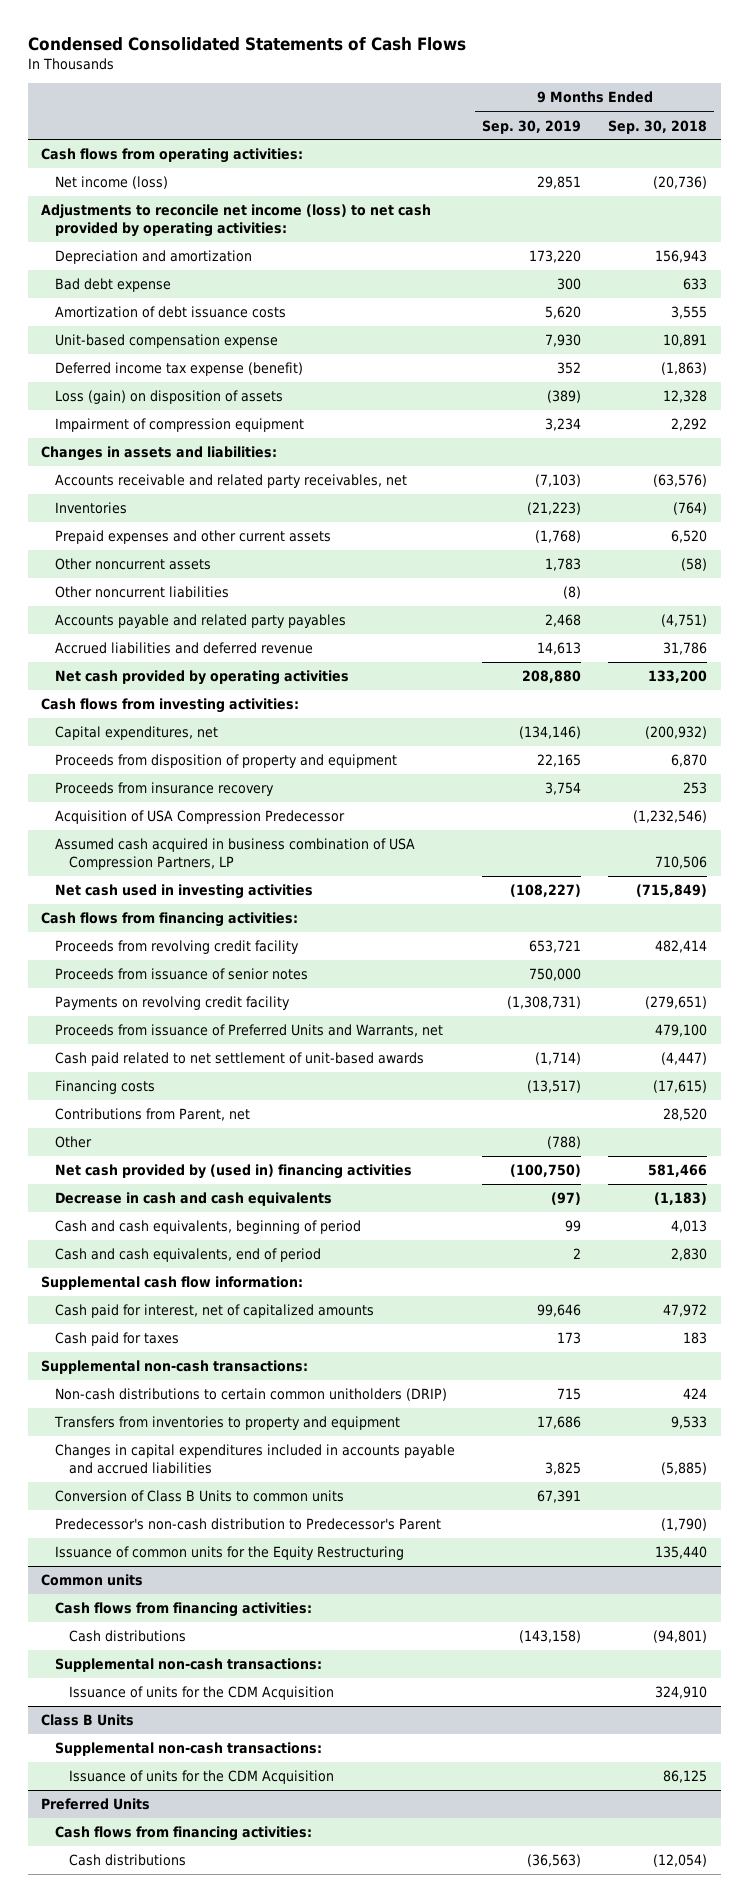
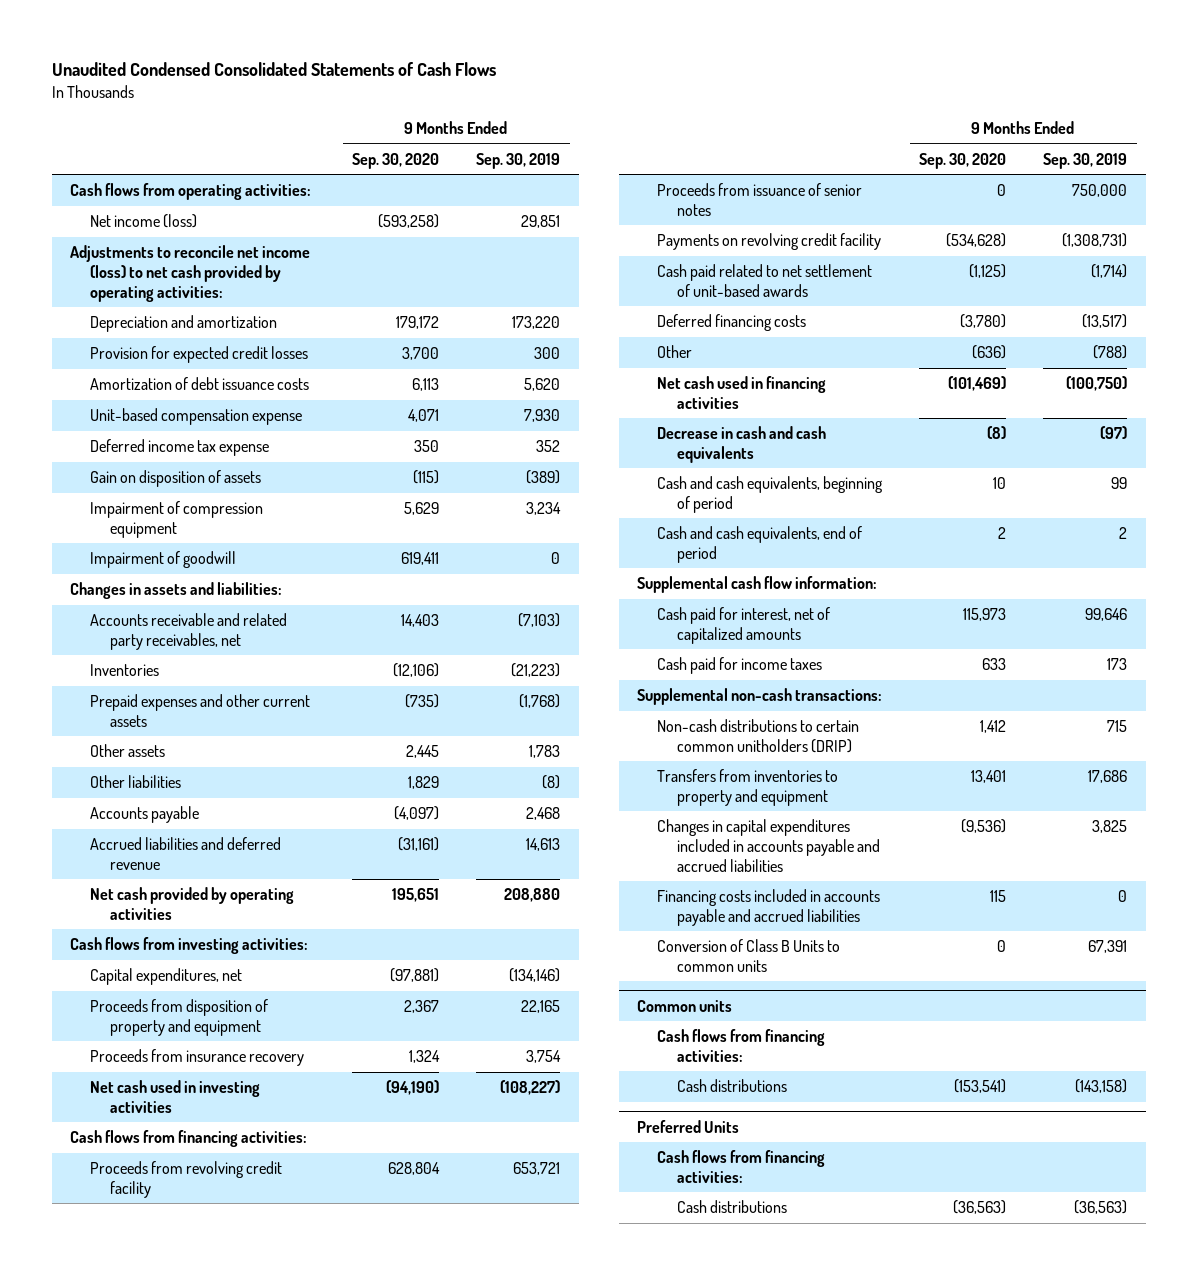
- Condensed Consolidated Statements of Cash Flows
+ Unaudited Condensed Consolidated Statements of Cash Flows
- | 9 Months Ended Sep. 30, 2019 | 9 Months Ended Sep. 30, 2018
+ | 9 Months Ended Sep. 30, 2020 | 9 Months Ended Sep. 30, 2019
- Bad debt expense | 300 | 633
+ Provision for expected credit losses | 3,700 | 300
- Deferred income tax expense (benefit) | 352 | (1,863)
- Loss (gain) on disposition of assets | (389) | 12,328
+ Deferred income tax expense | 350 | 352
+ Gain on disposition of assets | (115) | (389)
+ Impairment of goodwill | 619,411 | 0
- Other noncurrent assets | 1,783 | (58)
- Other noncurrent liabilities | (8) |
- Accounts payable and related party payables | 2,468 | (4,751)
+ Other assets | 2,445 | 1,783
+ Other liabilities | 1,829 | (8)
+ Accounts payable | (4,097) | 2,468
- Acquisition of USA Compression Predecessor | | (1,232,546)
- Assumed cash acquired in business combination of USA Compression Partners, LP | | 710,506
- Proceeds from issuance of Preferred Units and Warrants, net | | 479,100
- Financing costs | (13,517) | (17,615)
- Contributions from Parent, net | | 28,520
+ Deferred financing costs | (3,780) | (13,517)
- Net cash provided by (used in) financing activities | (100,750) | 581,466
+ Net cash used in financing activities | (101,469) | (100,750)
- Cash paid for taxes | 173 | 183
+ Cash paid for income taxes | 633 | 173
+ Financing costs included in accounts payable and accrued liabilities | 115 | 0
- Predecessor's non-cash distribution to Predecessor's Parent | | (1,790)
- Issuance of common units for the Equity Restructuring | | 135,440
@ Common units
- Supplemental non-cash transactions:
- Issuance of units for the CDM Acquisition | | 324,910
- Class B Units
- Supplemental non-cash transactions:
- Issuance of units for the CDM Acquisition | | 86,125

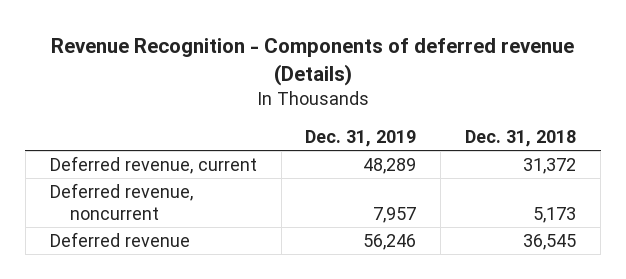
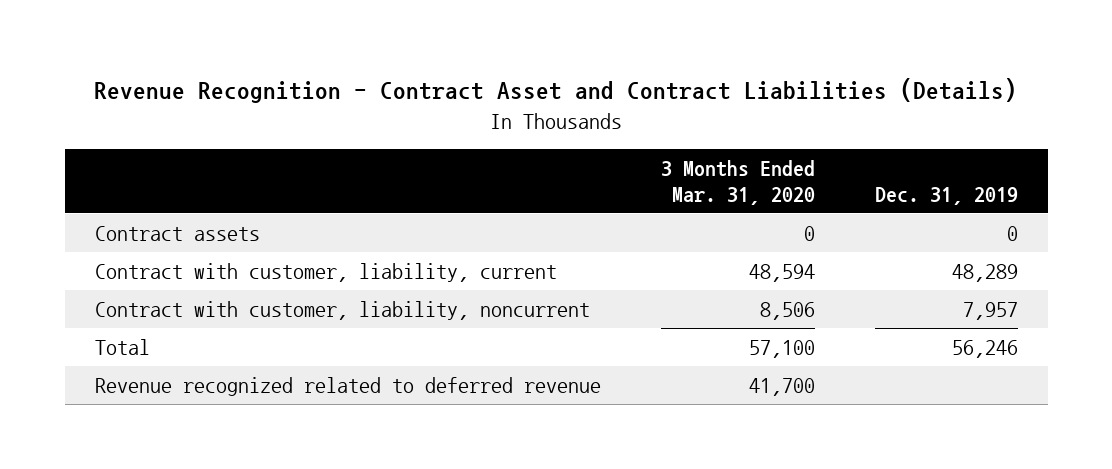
- Revenue Recognition - Components of deferred revenue (Details)
+ Revenue Recognition - Contract Asset and Contract Liabilities (Details)
- | Dec. 31, 2019 | Dec. 31, 2018
+ | 3 Months Ended Mar. 31, 2020 | Dec. 31, 2019
- Deferred revenue, current | 48,289 | 31,372
- Deferred revenue, noncurrent | 7,957 | 5,173
- Deferred revenue | 56,246 | 36,545
+ Contract assets | 0 | 0
+ Contract with customer, liability, current | 48,594 | 48,289
+ Contract with customer, liability, noncurrent | 8,506 | 7,957
+ Total | 57,100 | 56,246
+ Revenue recognized related to deferred revenue | 41,700 |

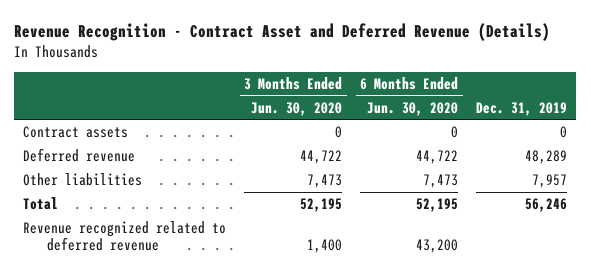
- Revenue Recognition - Contract Asset and Contract Liabilities (Details)
+ Revenue Recognition - Contract Asset and Deferred Revenue (Details)
- | 3 Months Ended Mar. 31, 2020 | Dec. 31, 2019
+ | 3 Months Ended Jun. 30, 2020 | 6 Months Ended Jun. 30, 2020 | Dec. 31, 2019
- Contract with customer, liability, current | 48,594 | 48,289
- Contract with customer, liability, noncurrent | 8,506 | 7,957
+ Deferred revenue | 44,722 | 44,722 | 48,289
+ Other liabilities | 7,473 | 7,473 | 7,957

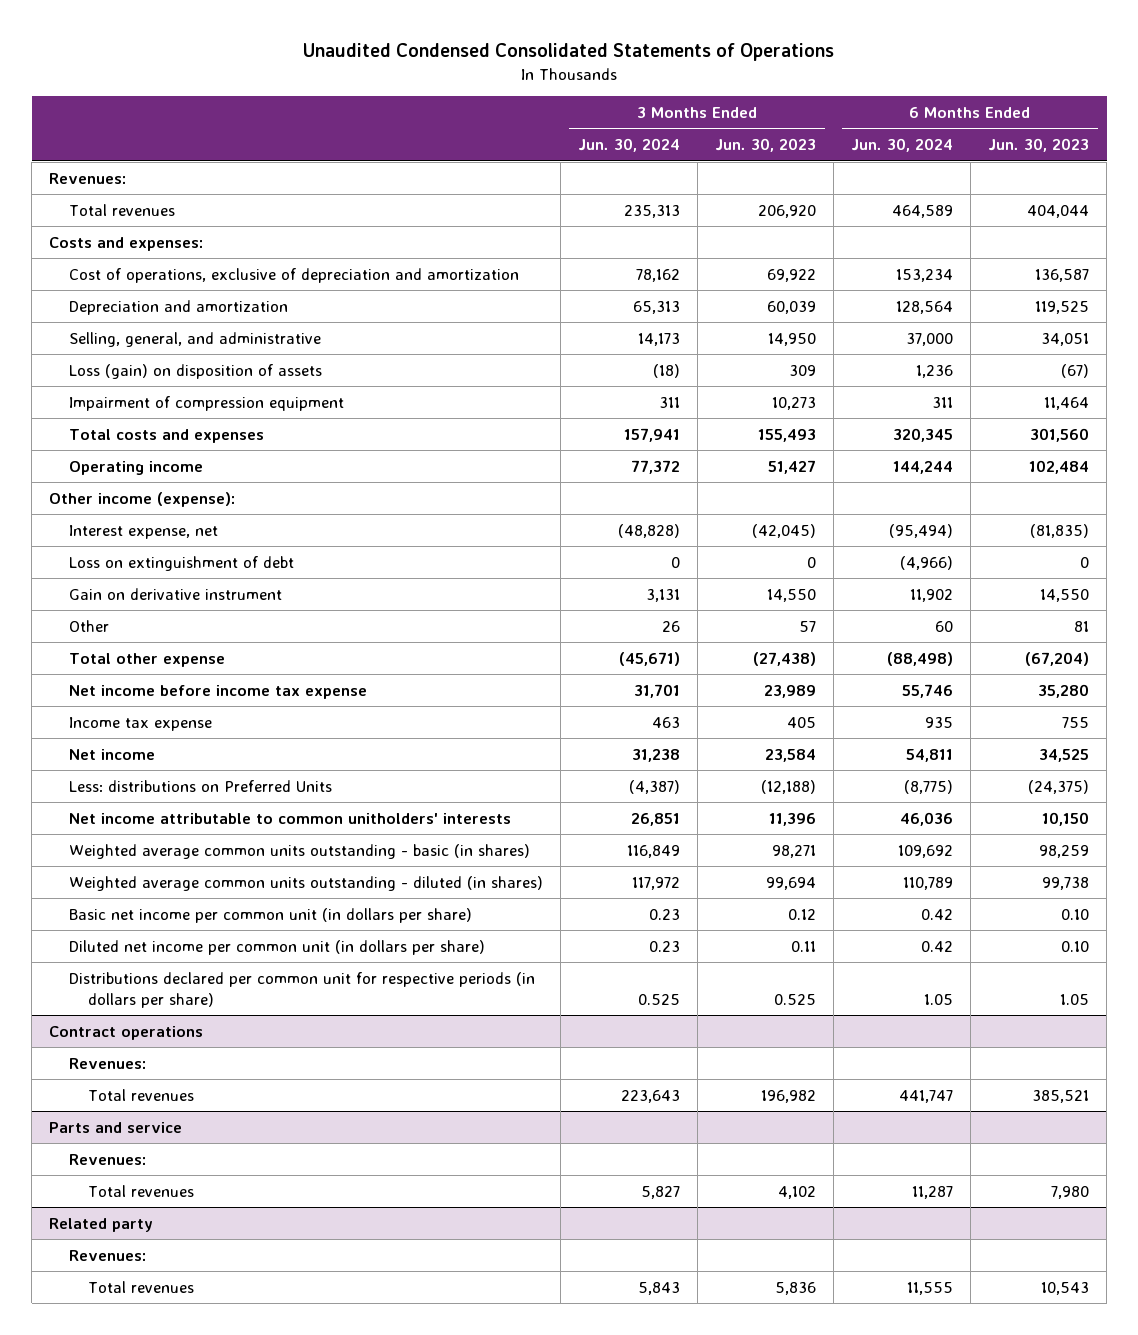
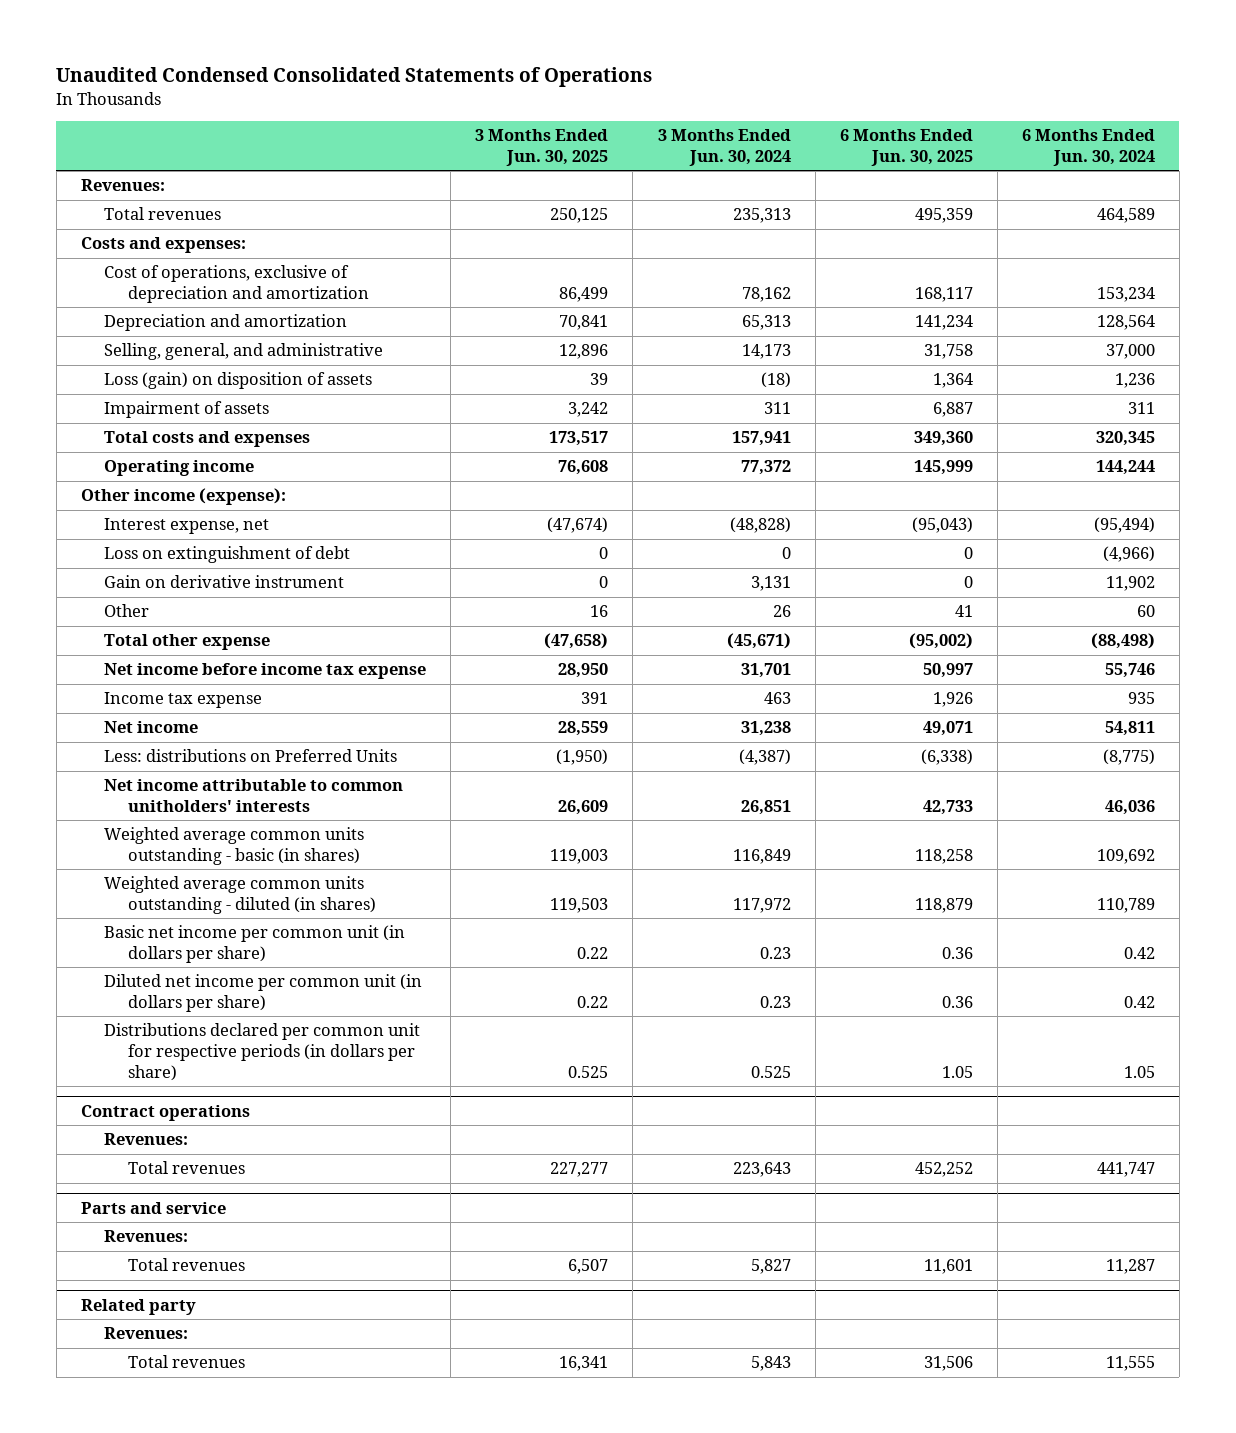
- | 3 Months Ended Jun. 30, 2024 | 3 Months Ended Jun. 30, 2023 | 6 Months Ended Jun. 30, 2024 | 6 Months Ended Jun. 30, 2023
+ | 3 Months Ended Jun. 30, 2025 | 3 Months Ended Jun. 30, 2024 | 6 Months Ended Jun. 30, 2025 | 6 Months Ended Jun. 30, 2024
- Impairment of compression equipment | 311 | 10,273 | 311 | 11,464
+ Impairment of assets | 3,242 | 311 | 6,887 | 311

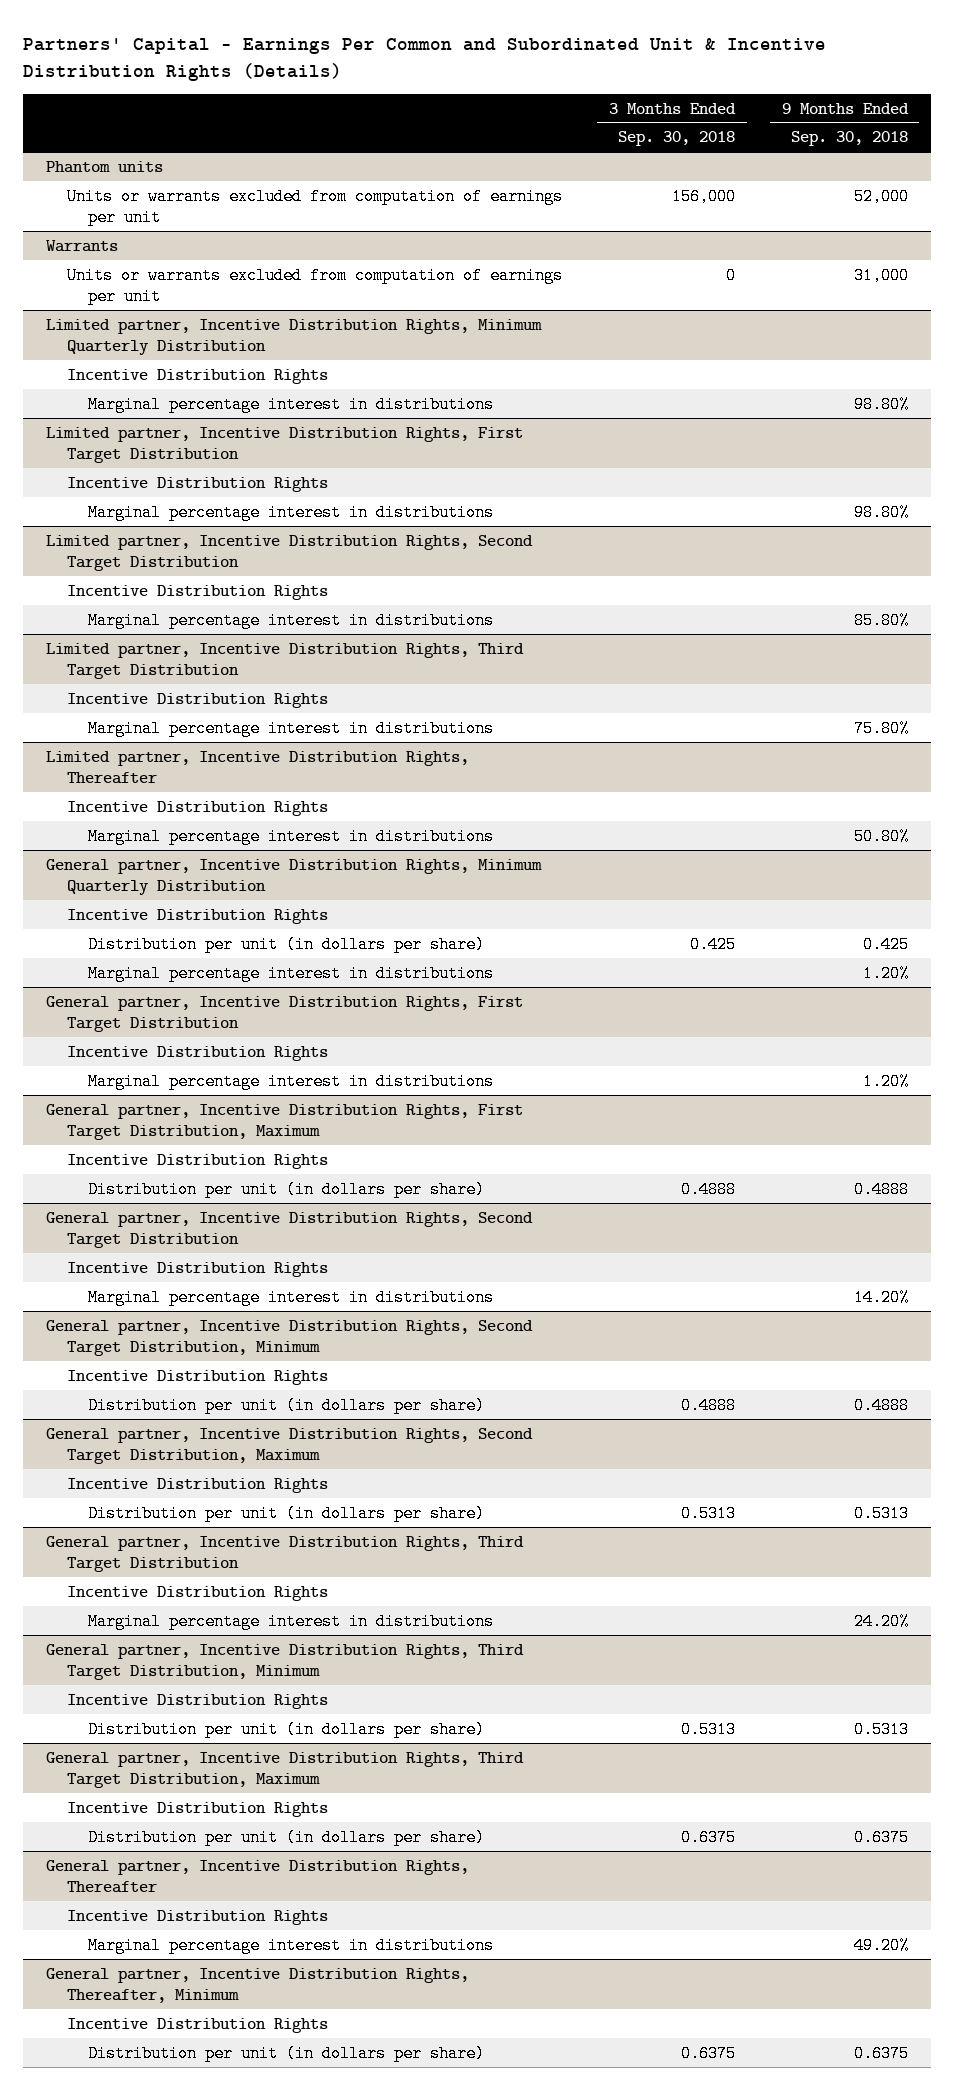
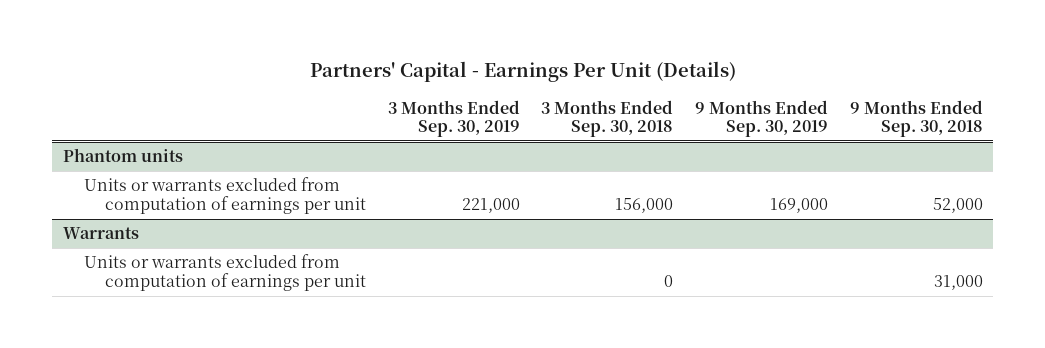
- Partners' Capital - Earnings Per Common and Subordinated Unit & Incentive Distribution Rights (Details)
+ Partners' Capital - Earnings Per Unit (Details)
- | 3 Months Ended Sep. 30, 2018 | 9 Months Ended Sep. 30, 2018
+ | 3 Months Ended Sep. 30, 2019 | 3 Months Ended Sep. 30, 2018 | 9 Months Ended Sep. 30, 2019 | 9 Months Ended Sep. 30, 2018
- Limited partner, Incentive Distribution Rights, Minimum Quarterly Distribution
- Incentive Distribution Rights
- Marginal percentage interest in distributions | | 98.80%
- Limited partner, Incentive Distribution Rights, First Target Distribution
- Incentive Distribution Rights
- Marginal percentage interest in distributions | | 98.80%
- Limited partner, Incentive Distribution Rights, Second Target Distribution
- Incentive Distribution Rights
- Marginal percentage interest in distributions | | 85.80%
- Limited partner, Incentive Distribution Rights, Third Target Distribution
- Incentive Distribution Rights
- Marginal percentage interest in distributions | | 75.80%
- Limited partner, Incentive Distribution Rights, Thereafter
- Incentive Distribution Rights
- Marginal percentage interest in distributions | | 50.80%
- General partner, Incentive Distribution Rights, Minimum Quarterly Distribution
- Incentive Distribution Rights
- Distribution per unit (in dollars per share) | 0.425 | 0.425
- Marginal percentage interest in distributions | | 1.20%
- General partner, Incentive Distribution Rights, First Target Distribution
- Incentive Distribution Rights
- Marginal percentage interest in distributions | | 1.20%
- General partner, Incentive Distribution Rights, First Target Distribution, Maximum
- Incentive Distribution Rights
- Distribution per unit (in dollars per share) | 0.4888 | 0.4888
- General partner, Incentive Distribution Rights, Second Target Distribution
- Incentive Distribution Rights
- Marginal percentage interest in distributions | | 14.20%
- General partner, Incentive Distribution Rights, Second Target Distribution, Minimum
- Incentive Distribution Rights
- Distribution per unit (in dollars per share) | 0.4888 | 0.4888
- General partner, Incentive Distribution Rights, Second Target Distribution, Maximum
- Incentive Distribution Rights
- Distribution per unit (in dollars per share) | 0.5313 | 0.5313
- General partner, Incentive Distribution Rights, Third Target Distribution
- Incentive Distribution Rights
- Marginal percentage interest in distributions | | 24.20%
- General partner, Incentive Distribution Rights, Third Target Distribution, Minimum
- Incentive Distribution Rights
- Distribution per unit (in dollars per share) | 0.5313 | 0.5313
- General partner, Incentive Distribution Rights, Third Target Distribution, Maximum
- Incentive Distribution Rights
- Distribution per unit (in dollars per share) | 0.6375 | 0.6375
- General partner, Incentive Distribution Rights, Thereafter
- Incentive Distribution Rights
- Marginal percentage interest in distributions | | 49.20%
- General partner, Incentive Distribution Rights, Thereafter, Minimum
- Incentive Distribution Rights
- Distribution per unit (in dollars per share) | 0.6375 | 0.6375

